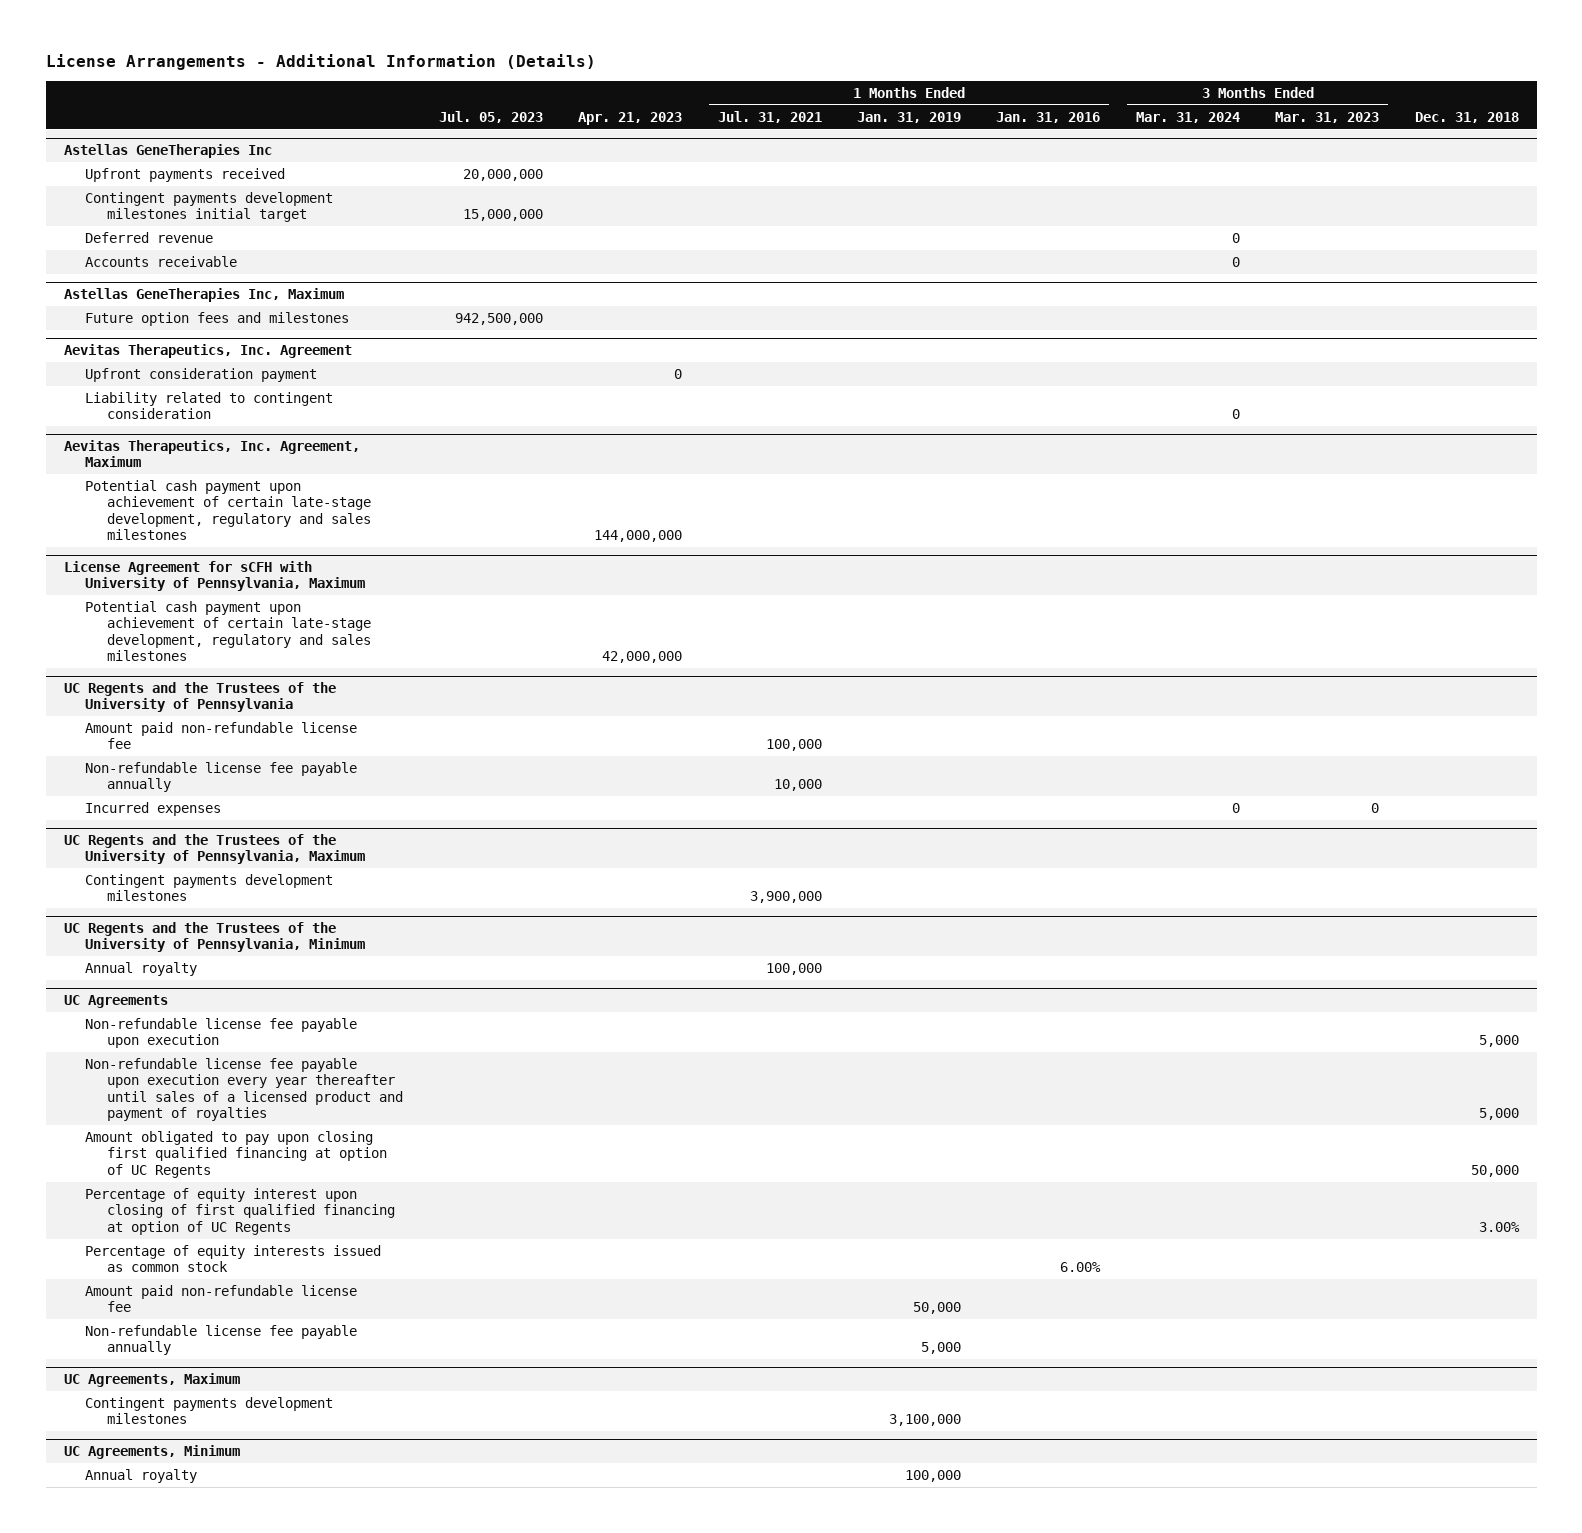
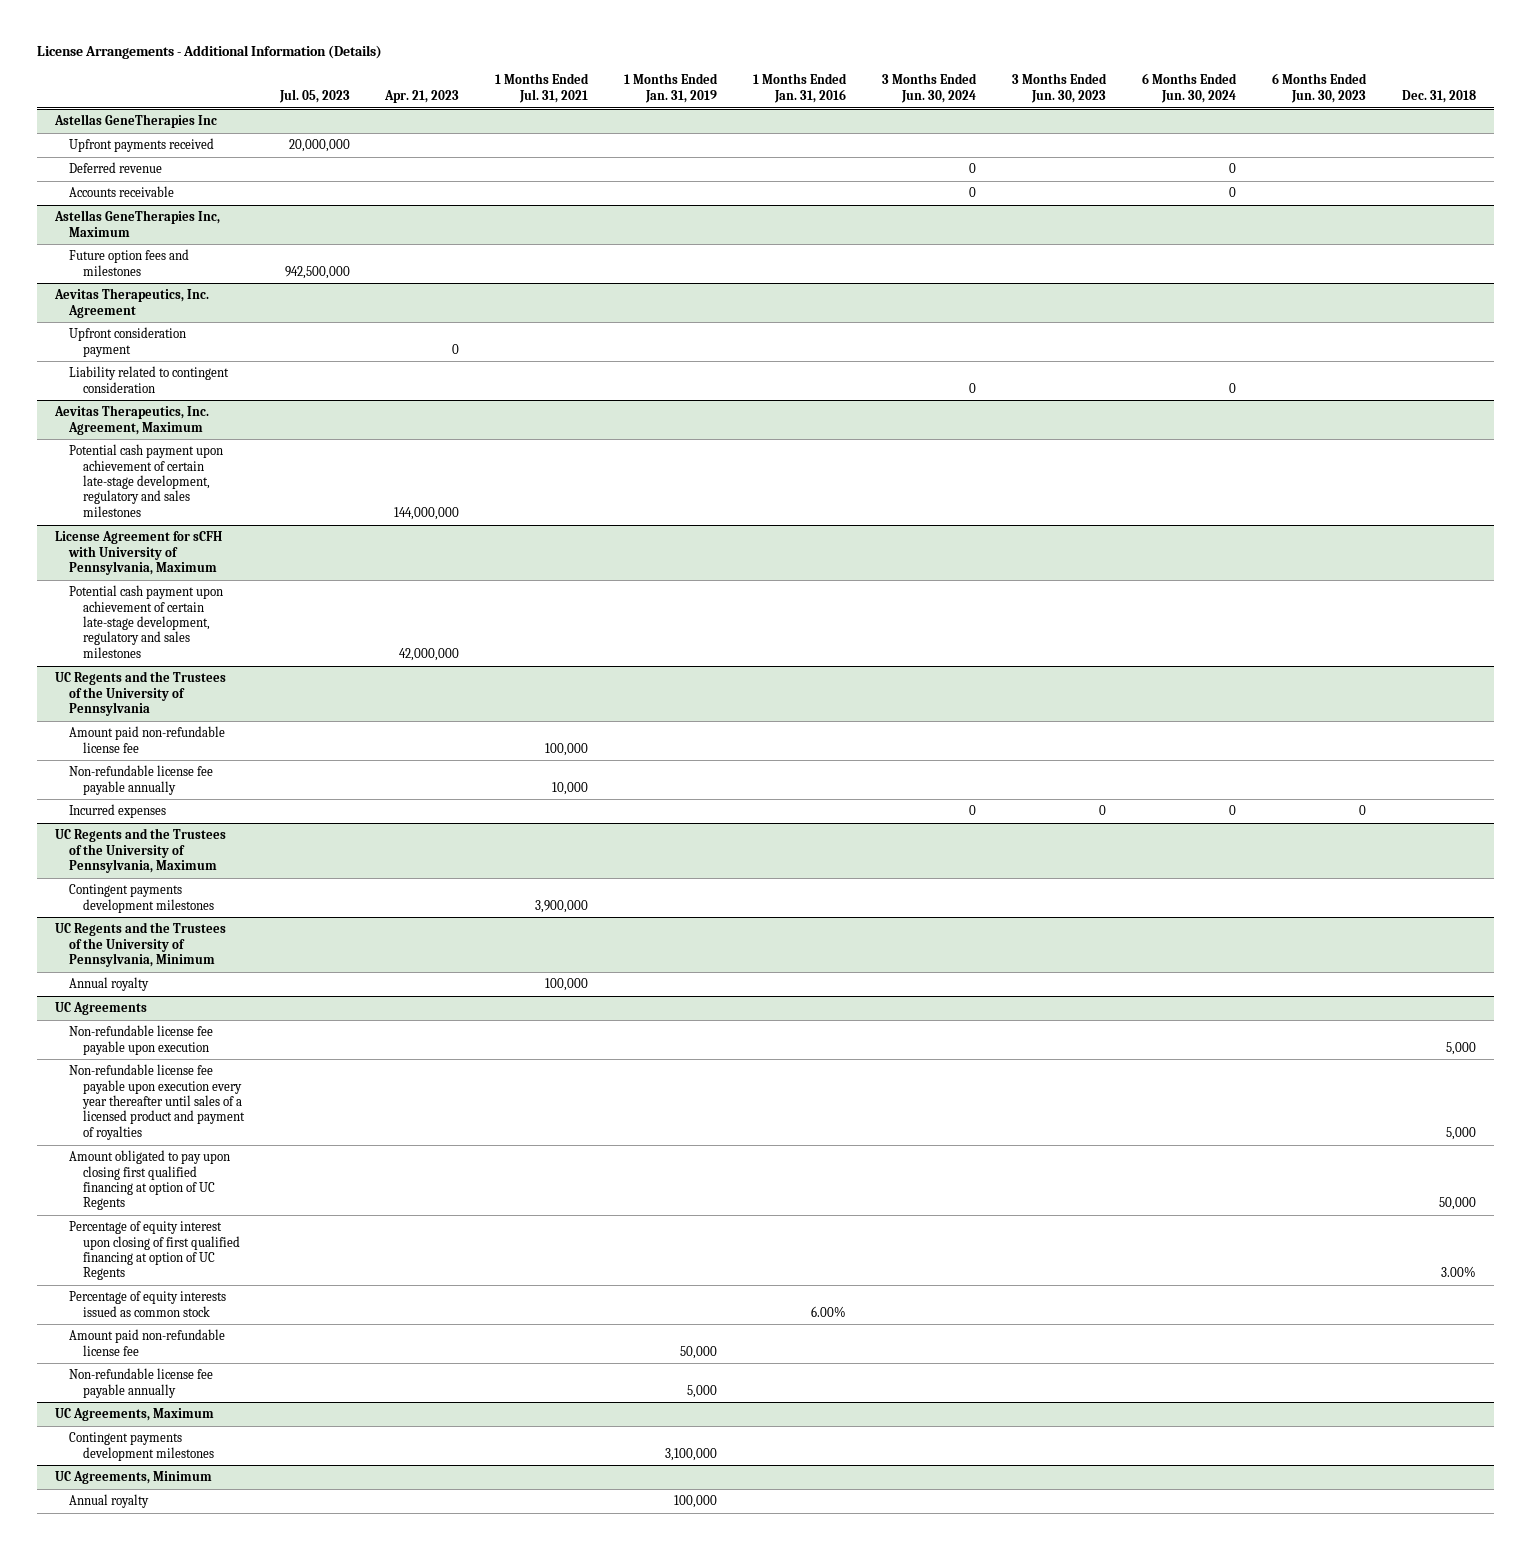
- | Jul. 05, 2023 | Apr. 21, 2023 | 1 Months Ended Jul. 31, 2021 | 1 Months Ended Jan. 31, 2019 | 1 Months Ended Jan. 31, 2016 | 3 Months Ended Mar. 31, 2024 | 3 Months Ended Mar. 31, 2023 | Dec. 31, 2018
+ | Jul. 05, 2023 | Apr. 21, 2023 | 1 Months Ended Jul. 31, 2021 | 1 Months Ended Jan. 31, 2019 | 1 Months Ended Jan. 31, 2016 | 3 Months Ended Jun. 30, 2024 | 3 Months Ended Jun. 30, 2023 | 6 Months Ended Jun. 30, 2024 | 6 Months Ended Jun. 30, 2023 | Dec. 31, 2018
@ Astellas GeneTherapies Inc
- Contingent payments development milestones initial target | 15,000,000 | | | | | | |

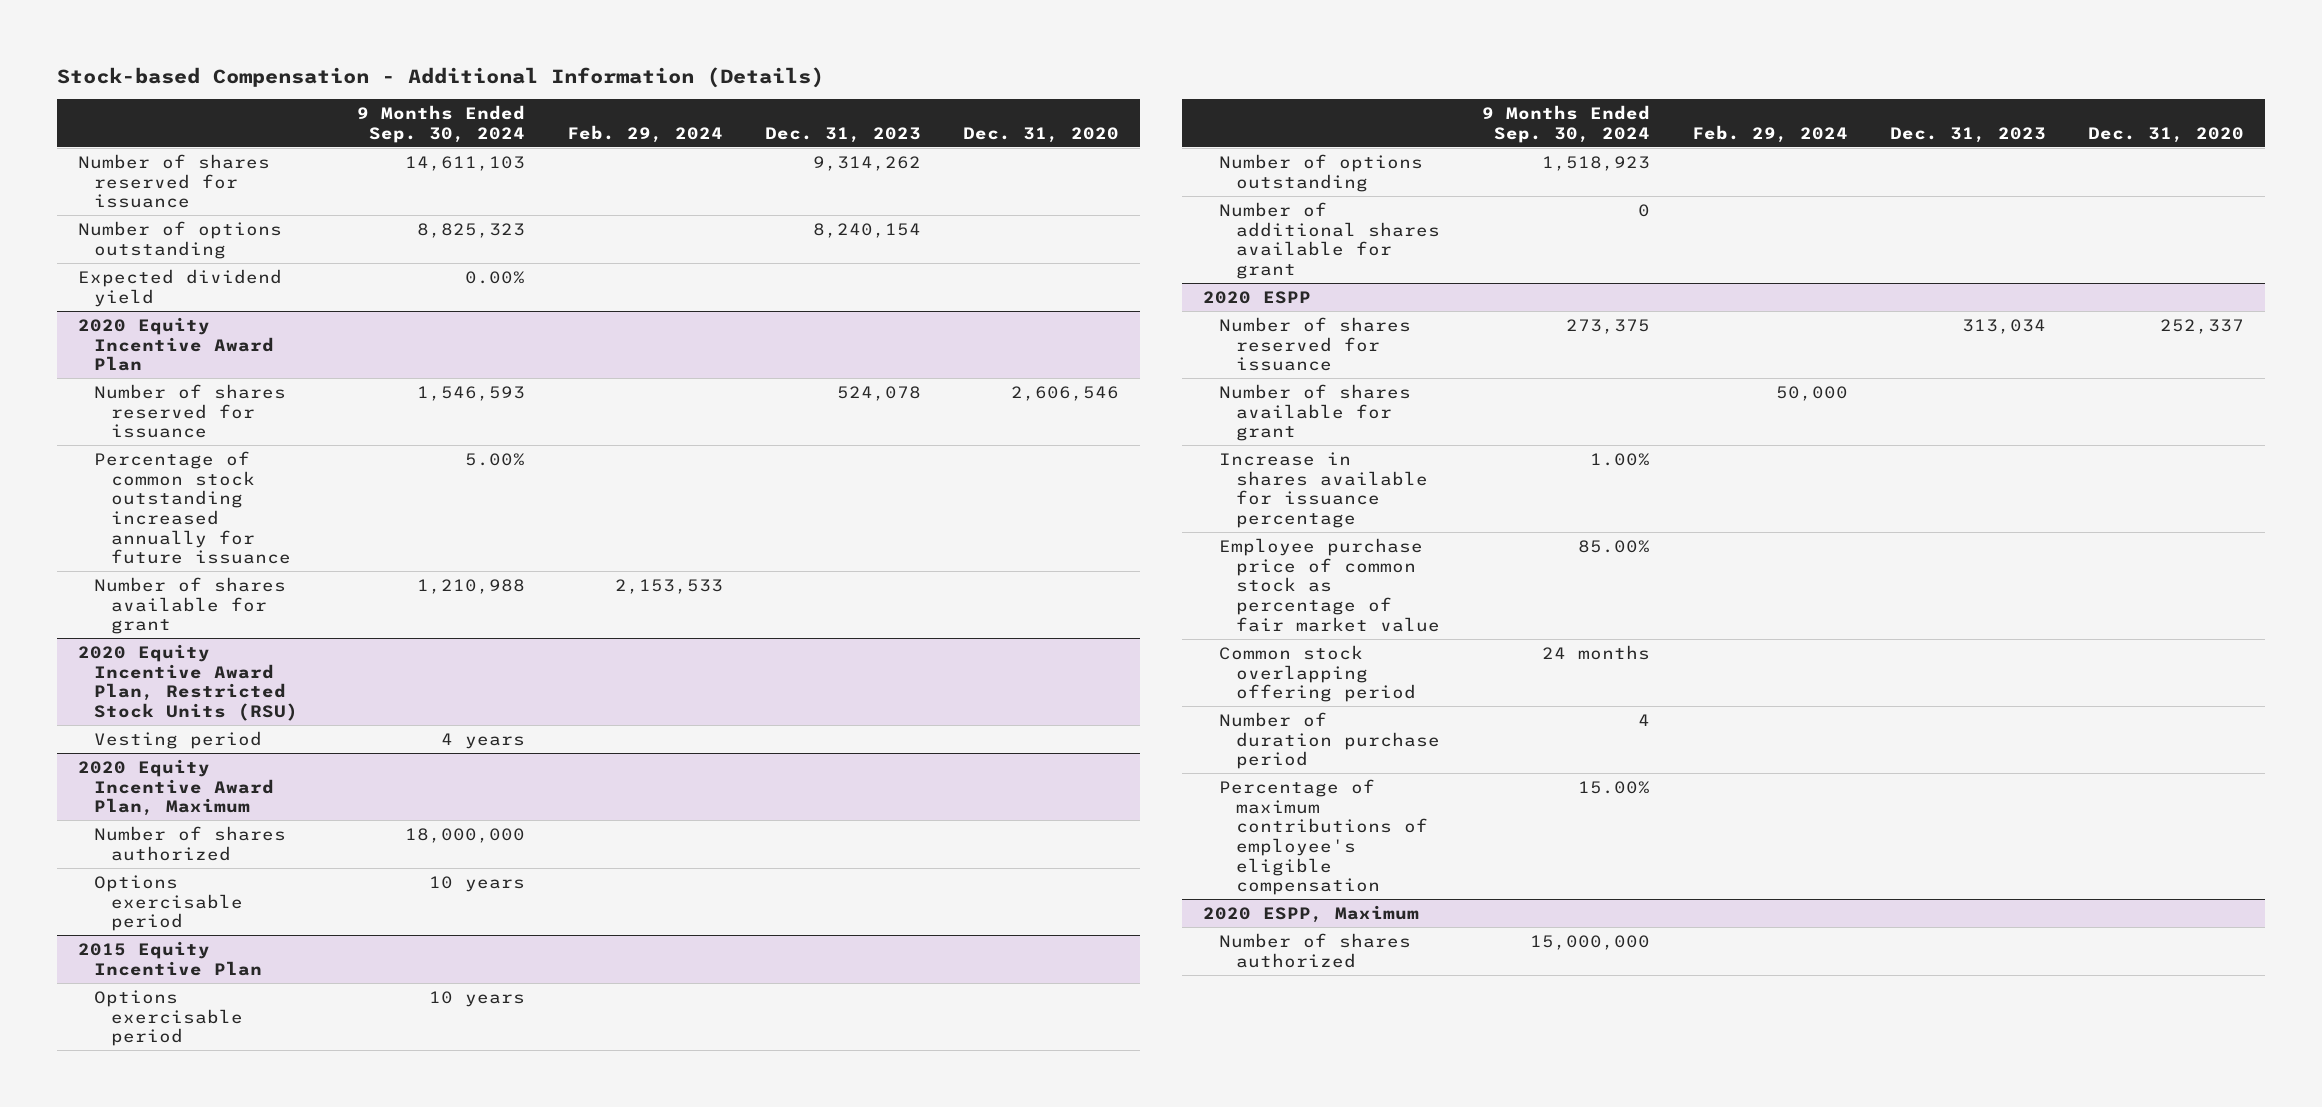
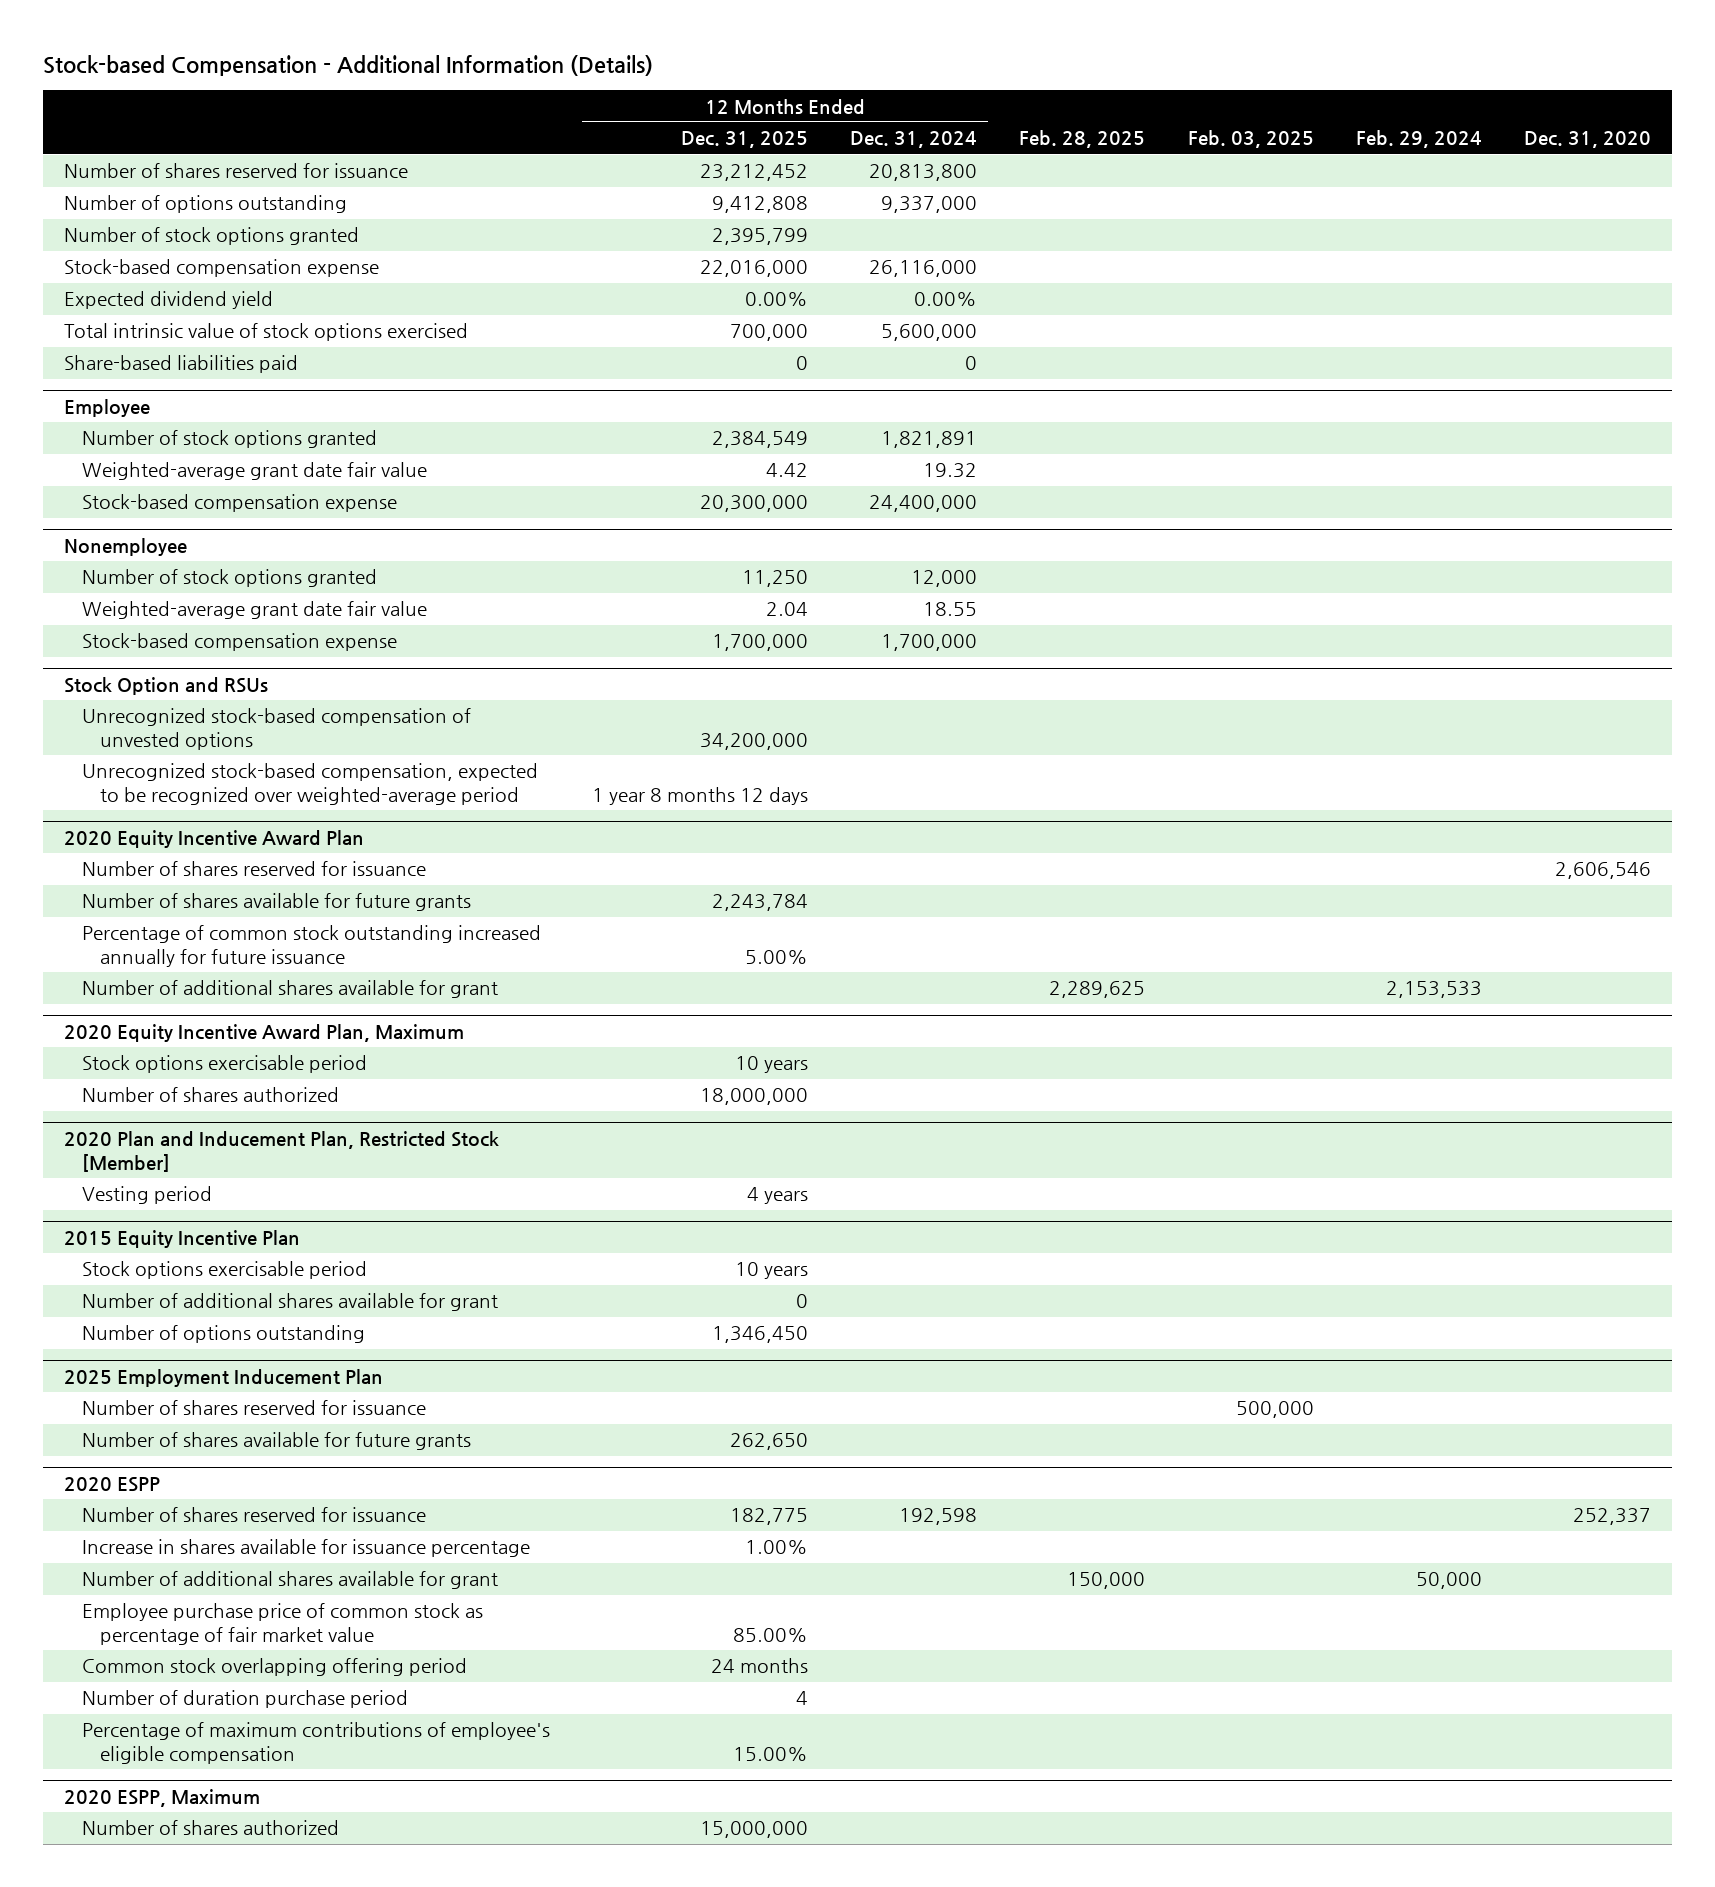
- | 9 Months Ended Sep. 30, 2024 | Feb. 29, 2024 | Dec. 31, 2023 | Dec. 31, 2020
+ | 12 Months Ended Dec. 31, 2025 | 12 Months Ended Dec. 31, 2024 | Feb. 28, 2025 | Feb. 03, 2025 | Feb. 29, 2024 | Dec. 31, 2020
+ Number of stock options granted | 2,395,799 | | | | |
+ Stock-based compensation expense | 22,016,000 | 26,116,000 | | | |
+ Total intrinsic value of stock options exercised | 700,000 | 5,600,000 | | | |
+ Share-based liabilities paid | 0 | 0 | | | |
+ Employee
+ Number of stock options granted | 2,384,549 | 1,821,891 | | | |
+ Weighted-average grant date fair value | 4.42 | 19.32 | | | |
+ Stock-based compensation expense | 20,300,000 | 24,400,000 | | | |
+ Nonemployee
+ Number of stock options granted | 11,250 | 12,000 | | | |
+ Weighted-average grant date fair value | 2.04 | 18.55 | | | |
+ Stock-based compensation expense | 1,700,000 | 1,700,000 | | | |
+ Stock Option and RSUs
+ Unrecognized stock-based compensation of unvested options | 34,200,000 | | | | |
+ Unrecognized stock-based compensation, expected to be recognized over weighted-average period | 1 year 8 months 12 days | | | | |
@ 2020 Equity Incentive Award Plan
+ Number of shares available for future grants | 2,243,784 | | | | |
- Number of shares available for grant | 1,210,988 | 2,153,533 | |
- 2020 Equity Incentive Award Plan, Restricted Stock Units (RSU)
- Vesting period | 4 years | | |
@ 2020 Equity Incentive Award Plan
+ Number of additional shares available for grant | | | 2,289,625 | | 2,153,533 |
@ 2020 Equity Incentive Award Plan, Maximum
+ Stock options exercisable period | 10 years | | | | |
- Options exercisable period | 10 years | | |
+ 2020 Plan and Inducement Plan, Restricted Stock [Member]
+ Vesting period | 4 years | | | | |
@ 2015 Equity Incentive Plan
- Options exercisable period | 10 years | | |
+ Stock options exercisable period | 10 years | | | | |
moved down: Number of options outstanding | 1,346,450 | | | | |
+ 2025 Employment Inducement Plan
+ Number of shares reserved for issuance | | | | 500,000 | |
+ Number of shares available for future grants | 262,650 | | | | |
@ 2020 ESPP
- Number of shares available for grant | | 50,000 | |
+ Number of additional shares available for grant | | | 150,000 | | 50,000 |

